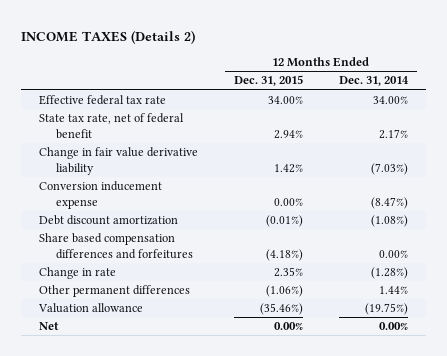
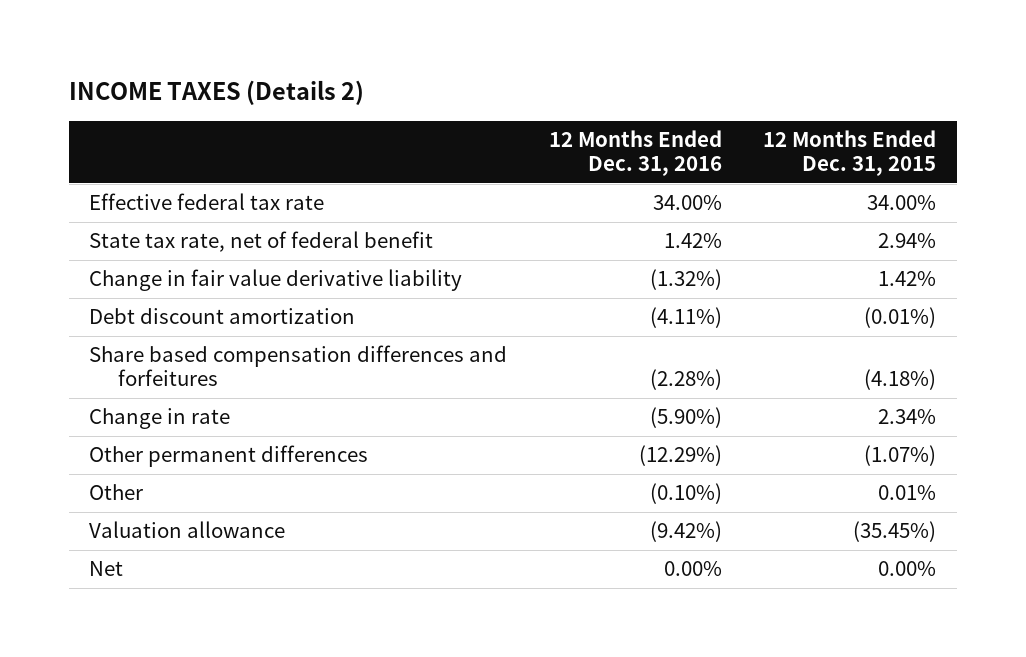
- | 12 Months Ended Dec. 31, 2015 | 12 Months Ended Dec. 31, 2014
+ | 12 Months Ended Dec. 31, 2016 | 12 Months Ended Dec. 31, 2015
- Conversion inducement expense | 0.00% | (8.47%)
- Change in rate | 2.35% | (1.28%)
- Other permanent differences | (1.06%) | 1.44%
- Valuation allowance | (35.46%) | (19.75%)
+ Change in rate | (5.90%) | 2.34%
+ Other permanent differences | (12.29%) | (1.07%)
+ Other | (0.10%) | 0.01%
+ Valuation allowance | (9.42%) | (35.45%)

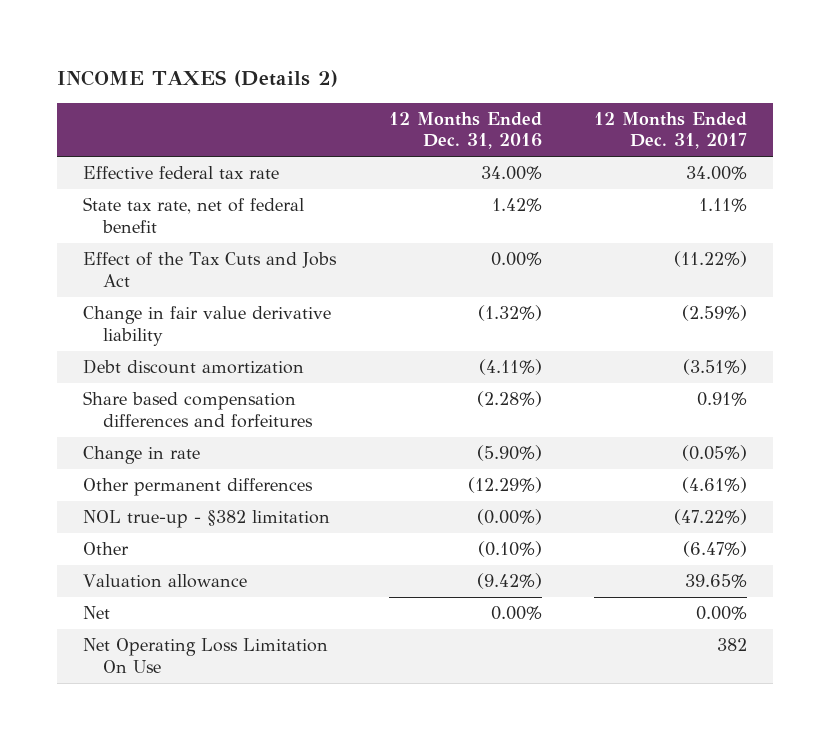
- | 12 Months Ended Dec. 31, 2016 | 12 Months Ended Dec. 31, 2015
+ | 12 Months Ended Dec. 31, 2016 | 12 Months Ended Dec. 31, 2017
+ Effect of the Tax Cuts and Jobs Act | 0.00% | (11.22%)
+ NOL true-up - §382 limitation | (0.00%) | (47.22%)
+ Net Operating Loss Limitation On Use | | 382

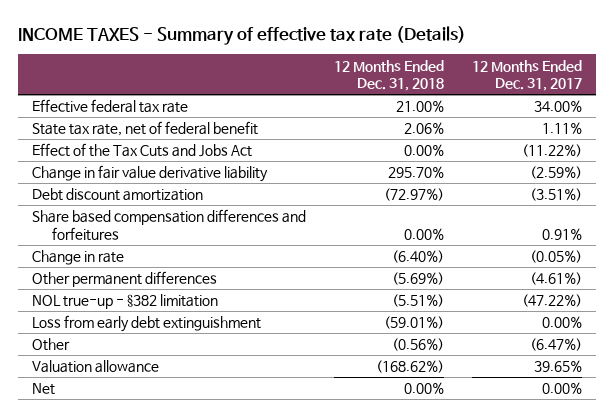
- INCOME TAXES (Details 2)
+ INCOME TAXES - Summary of effective tax rate (Details)
- | 12 Months Ended Dec. 31, 2016 | 12 Months Ended Dec. 31, 2017
+ | 12 Months Ended Dec. 31, 2018 | 12 Months Ended Dec. 31, 2017
+ Loss from early debt extinguishment | (59.01%) | 0.00%
- Net Operating Loss Limitation On Use | | 382

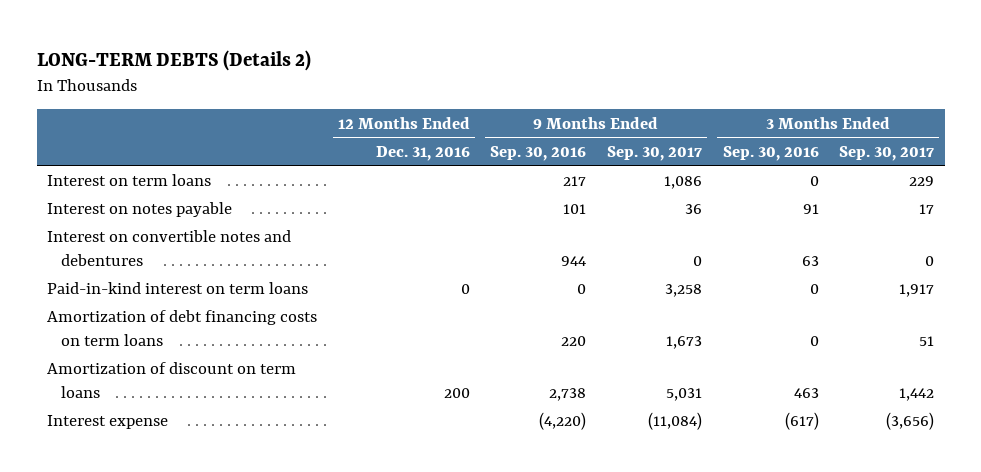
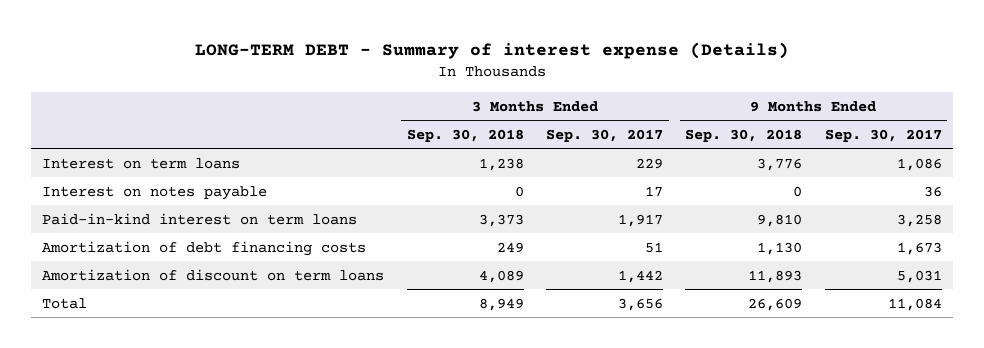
- LONG-TERM DEBTS (Details 2)
+ LONG-TERM DEBT - Summary of interest expense (Details)
- | 12 Months Ended Dec. 31, 2016 | 9 Months Ended Sep. 30, 2016 | 9 Months Ended Sep. 30, 2017 | 3 Months Ended Sep. 30, 2016 | 3 Months Ended Sep. 30, 2017
+ | 3 Months Ended Sep. 30, 2018 | 3 Months Ended Sep. 30, 2017 | 9 Months Ended Sep. 30, 2018 | 9 Months Ended Sep. 30, 2017
- Interest on convertible notes and debentures | | 944 | 0 | 63 | 0
- Amortization of debt financing costs on term loans | | 220 | 1,673 | 0 | 51
+ Amortization of debt financing costs | 249 | 51 | 1,130 | 1,673
- Interest expense | | (4,220) | (11,084) | (617) | (3,656)
+ Total | 8,949 | 3,656 | 26,609 | 11,084

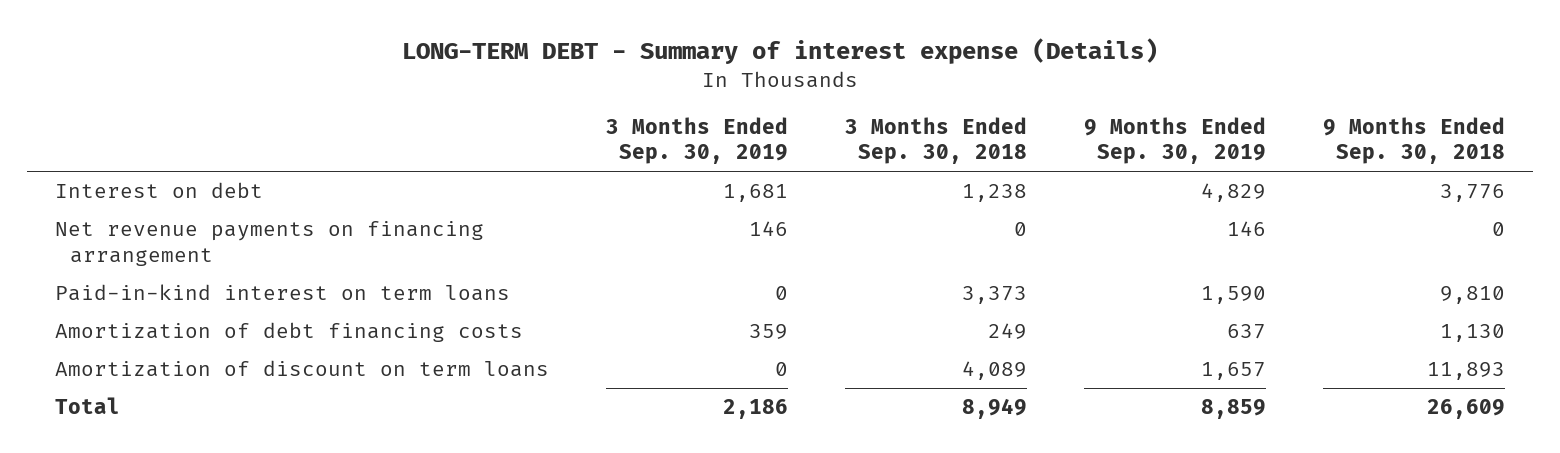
- | 3 Months Ended Sep. 30, 2018 | 3 Months Ended Sep. 30, 2017 | 9 Months Ended Sep. 30, 2018 | 9 Months Ended Sep. 30, 2017
+ | 3 Months Ended Sep. 30, 2019 | 3 Months Ended Sep. 30, 2018 | 9 Months Ended Sep. 30, 2019 | 9 Months Ended Sep. 30, 2018
- Interest on term loans | 1,238 | 229 | 3,776 | 1,086
- Interest on notes payable | 0 | 17 | 0 | 36
+ Interest on debt | 1,681 | 1,238 | 4,829 | 3,776
+ Net revenue payments on financing arrangement | 146 | 0 | 146 | 0

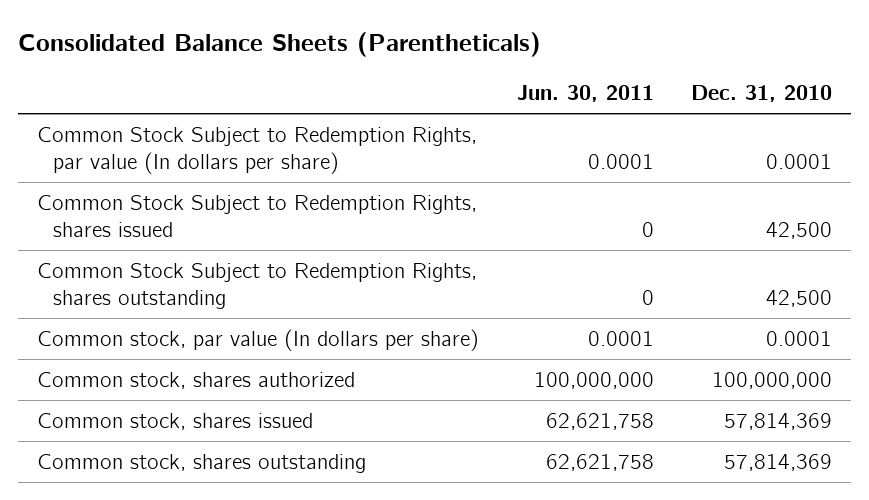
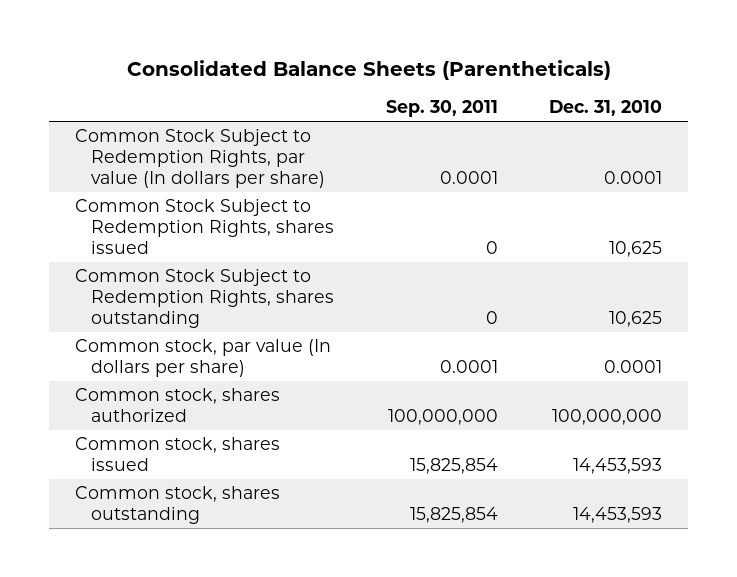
- | Jun. 30, 2011 | Dec. 31, 2010
+ | Sep. 30, 2011 | Dec. 31, 2010
- Common Stock Subject to Redemption Rights, shares issued | 0 | 42,500
- Common Stock Subject to Redemption Rights, shares outstanding | 0 | 42,500
+ Common Stock Subject to Redemption Rights, shares issued | 0 | 10,625
+ Common Stock Subject to Redemption Rights, shares outstanding | 0 | 10,625
- Common stock, shares issued | 62,621,758 | 57,814,369
- Common stock, shares outstanding | 62,621,758 | 57,814,369
+ Common stock, shares issued | 15,825,854 | 14,453,593
+ Common stock, shares outstanding | 15,825,854 | 14,453,593

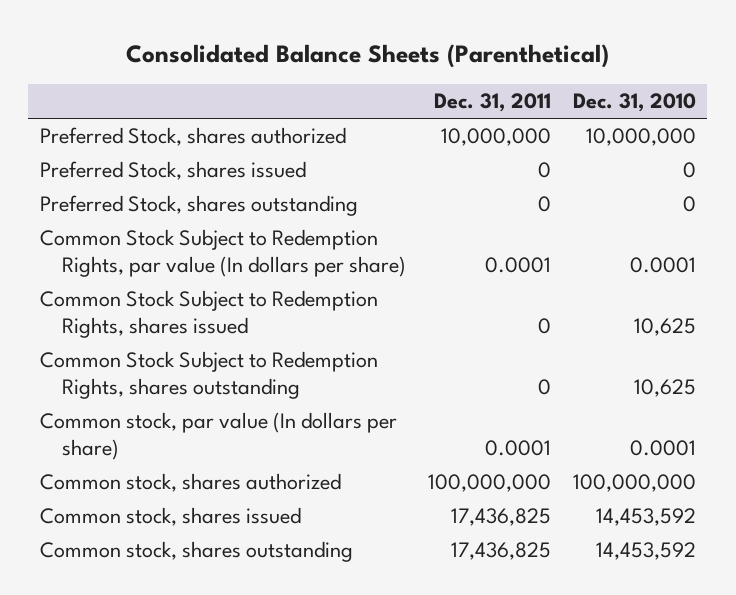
- Consolidated Balance Sheets (Parentheticals)
+ Consolidated Balance Sheets (Parenthetical)
- | Sep. 30, 2011 | Dec. 31, 2010
+ | Dec. 31, 2011 | Dec. 31, 2010
+ Preferred Stock, shares authorized | 10,000,000 | 10,000,000
+ Preferred Stock, shares issued | 0 | 0
+ Preferred Stock, shares outstanding | 0 | 0
- Common stock, shares issued | 15,825,854 | 14,453,593
- Common stock, shares outstanding | 15,825,854 | 14,453,593
+ Common stock, shares issued | 17,436,825 | 14,453,592
+ Common stock, shares outstanding | 17,436,825 | 14,453,592

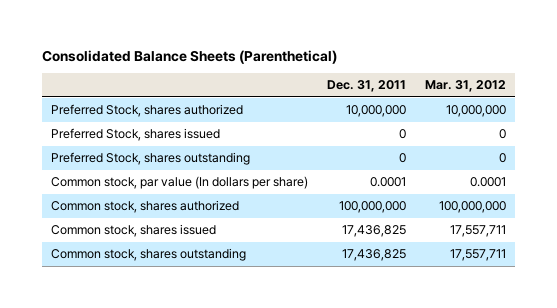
- | Dec. 31, 2011 | Dec. 31, 2010
+ | Dec. 31, 2011 | Mar. 31, 2012
- Common Stock Subject to Redemption Rights, par value (In dollars per share) | 0.0001 | 0.0001
- Common Stock Subject to Redemption Rights, shares issued | 0 | 10,625
- Common Stock Subject to Redemption Rights, shares outstanding | 0 | 10,625

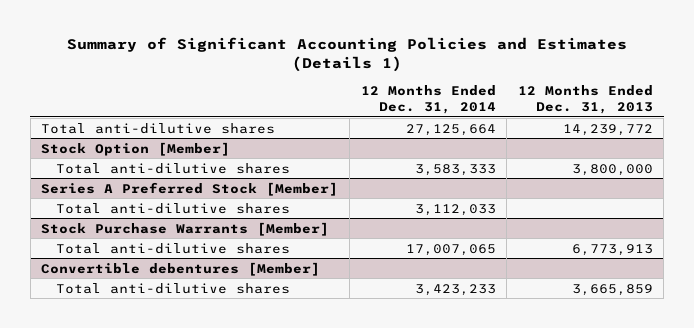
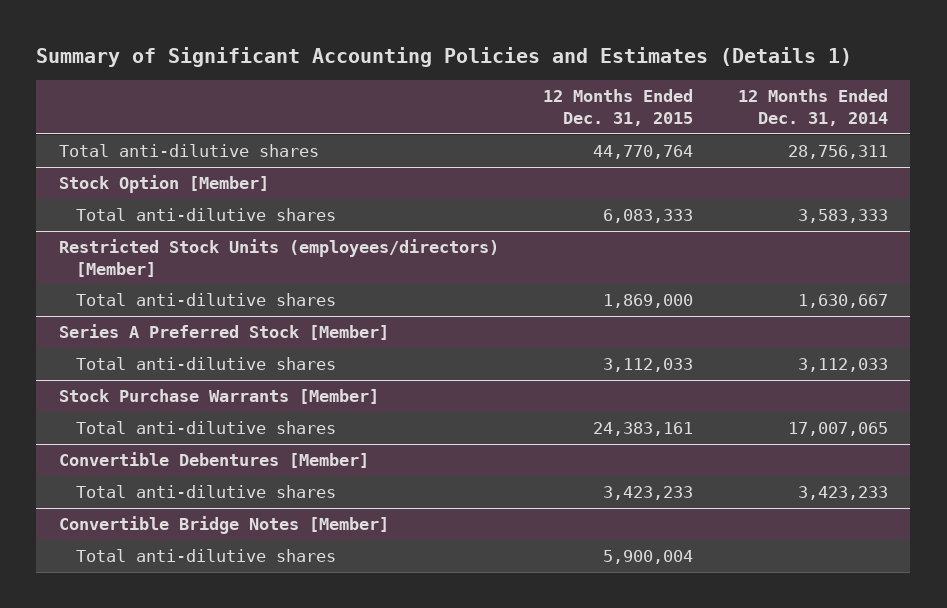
- | 12 Months Ended Dec. 31, 2014 | 12 Months Ended Dec. 31, 2013
+ | 12 Months Ended Dec. 31, 2015 | 12 Months Ended Dec. 31, 2014
- Total anti-dilutive shares | 27,125,664 | 14,239,772
+ Total anti-dilutive shares | 44,770,764 | 28,756,311
+ Restricted Stock Units (employees/directors) [Member]
+ Total anti-dilutive shares | 1,869,000 | 1,630,667
- Convertible debentures [Member]
+ Convertible Debentures [Member]
+ Convertible Bridge Notes [Member]
+ Total anti-dilutive shares | 5,900,004 |

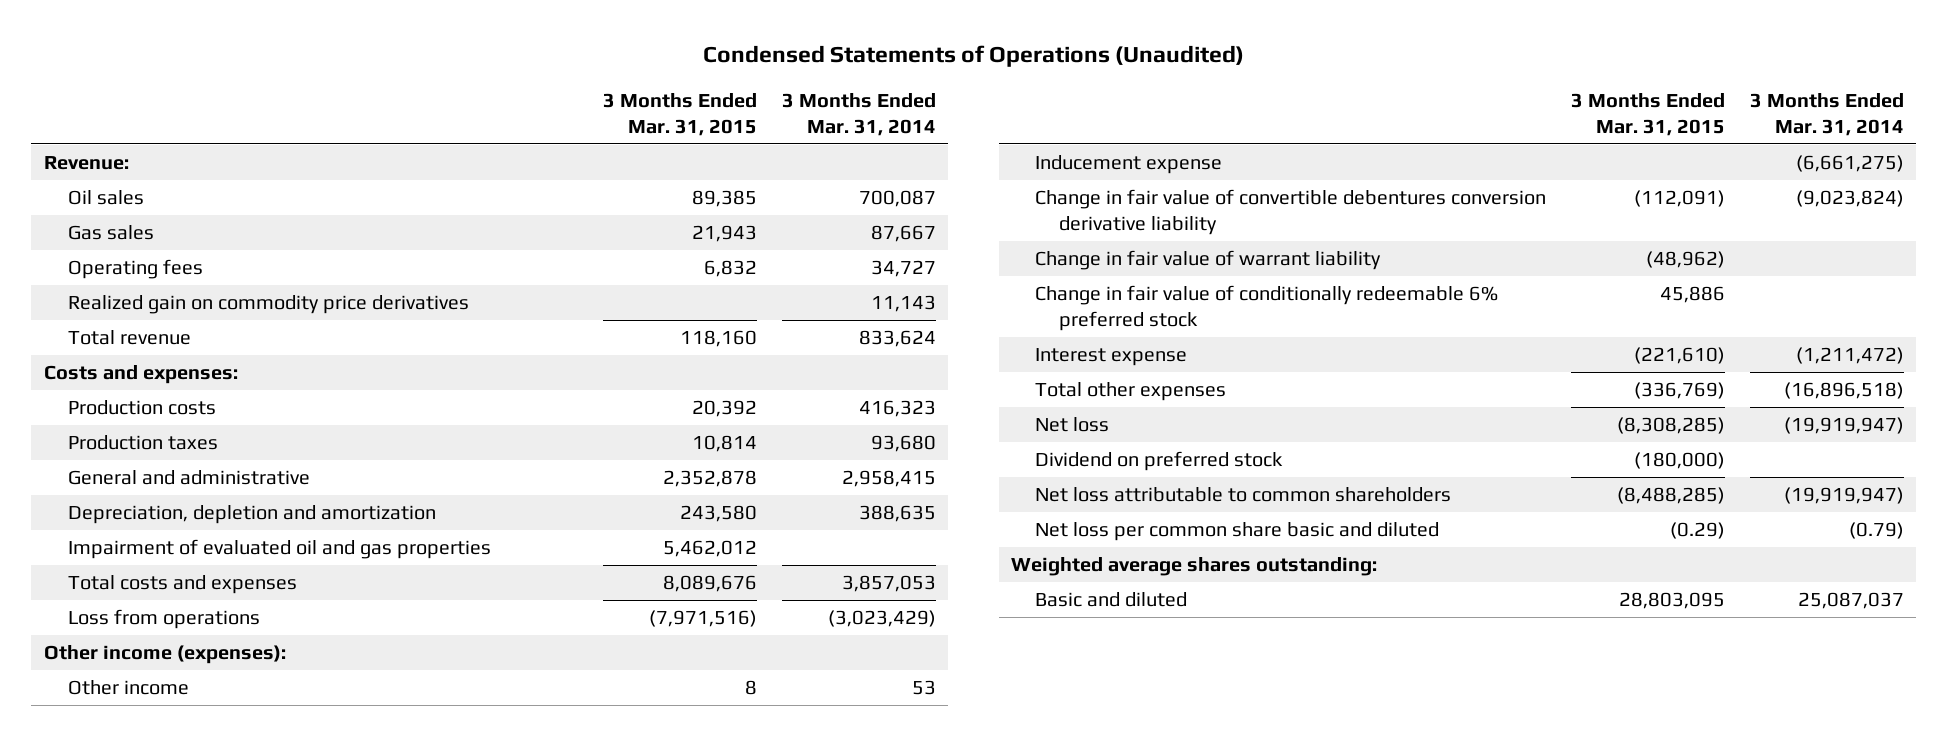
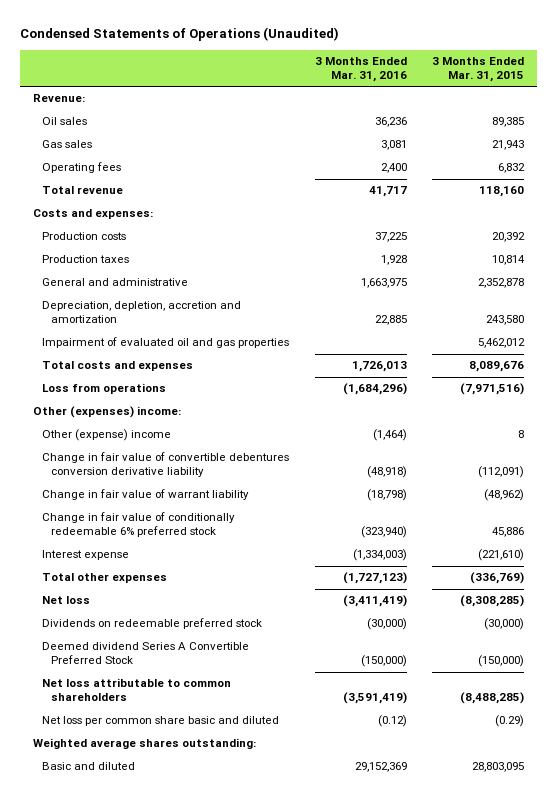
- | 3 Months Ended Mar. 31, 2015 | 3 Months Ended Mar. 31, 2014
+ | 3 Months Ended Mar. 31, 2016 | 3 Months Ended Mar. 31, 2015
- Realized gain on commodity price derivatives | | 11,143
- Depreciation, depletion and amortization | 243,580 | 388,635
+ Depreciation, depletion, accretion and amortization | 22,885 | 243,580
- Other income (expenses):
- Other income | 8 | 53
- Inducement expense | | (6,661,275)
+ Other (expenses) income:
+ Other (expense) income | (1,464) | 8
- Dividend on preferred stock | (180,000) |
+ Dividends on redeemable preferred stock | (30,000) | (30,000)
+ Deemed dividend Series A Convertible Preferred Stock | (150,000) | (150,000)

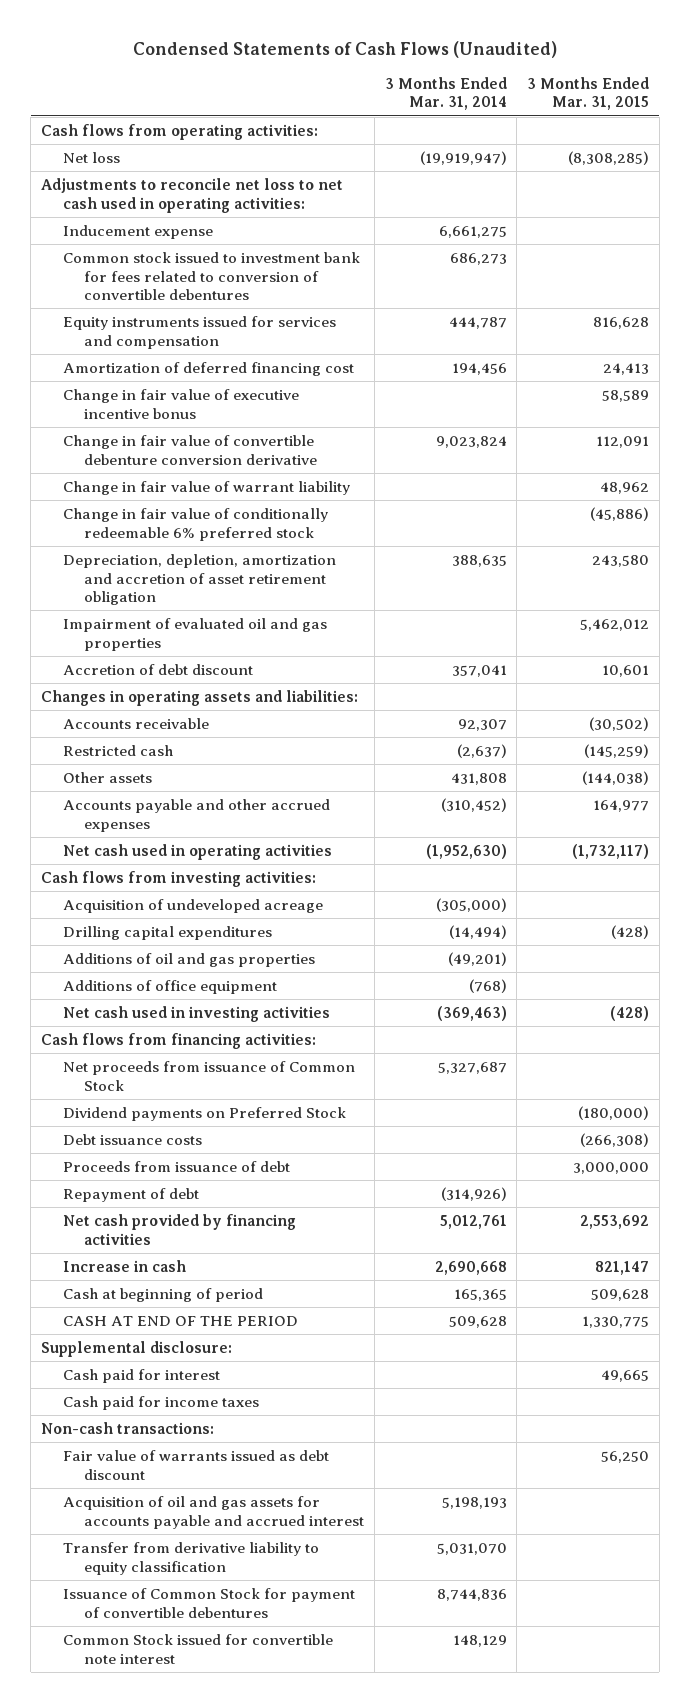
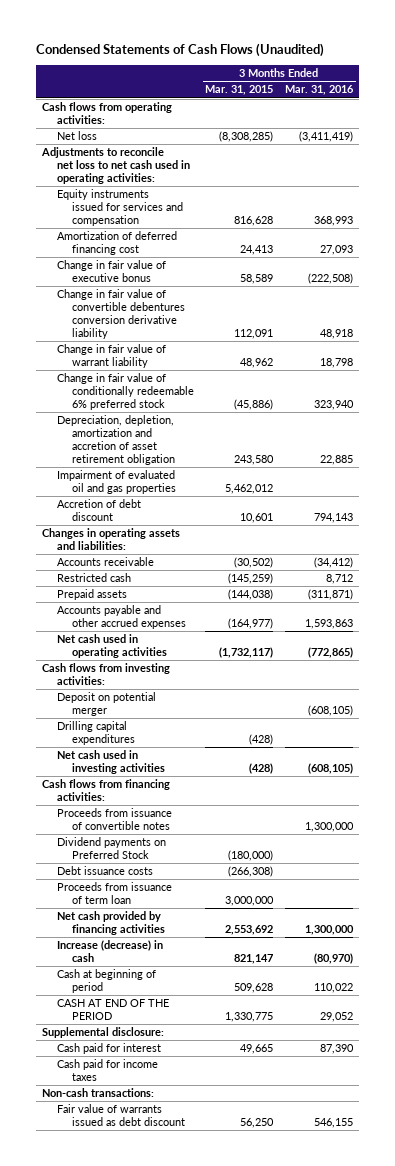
- | 3 Months Ended Mar. 31, 2014 | 3 Months Ended Mar. 31, 2015
+ | 3 Months Ended Mar. 31, 2015 | 3 Months Ended Mar. 31, 2016
- Inducement expense | 6,661,275 |
- Common stock issued to investment bank for fees related to conversion of convertible debentures | 686,273 |
- Change in fair value of executive incentive bonus | | 58,589
- Change in fair value of convertible debenture conversion derivative | 9,023,824 | 112,091
+ Change in fair value of executive bonus | 58,589 | (222,508)
+ Change in fair value of convertible debentures conversion derivative liability | 112,091 | 48,918
- Other assets | 431,808 | (144,038)
- Accounts payable and other accrued expenses | (310,452) | 164,977
+ Prepaid assets | (144,038) | (311,871)
+ Accounts payable and other accrued expenses | (164,977) | 1,593,863
- Acquisition of undeveloped acreage | (305,000) |
+ Deposit on potential merger | | (608,105)
- Additions of oil and gas properties | (49,201) |
- Additions of office equipment | (768) |
- Net proceeds from issuance of Common Stock | 5,327,687 |
+ Proceeds from issuance of convertible notes | | 1,300,000
- Proceeds from issuance of debt | | 3,000,000
- Repayment of debt | (314,926) |
+ Proceeds from issuance of term loan | 3,000,000 |
- Increase in cash | 2,690,668 | 821,147
+ Increase (decrease) in cash | 821,147 | (80,970)
- Acquisition of oil and gas assets for accounts payable and accrued interest | 5,198,193 |
- Transfer from derivative liability to equity classification | 5,031,070 |
- Issuance of Common Stock for payment of convertible debentures | 8,744,836 |
- Common Stock issued for convertible note interest | 148,129 |

